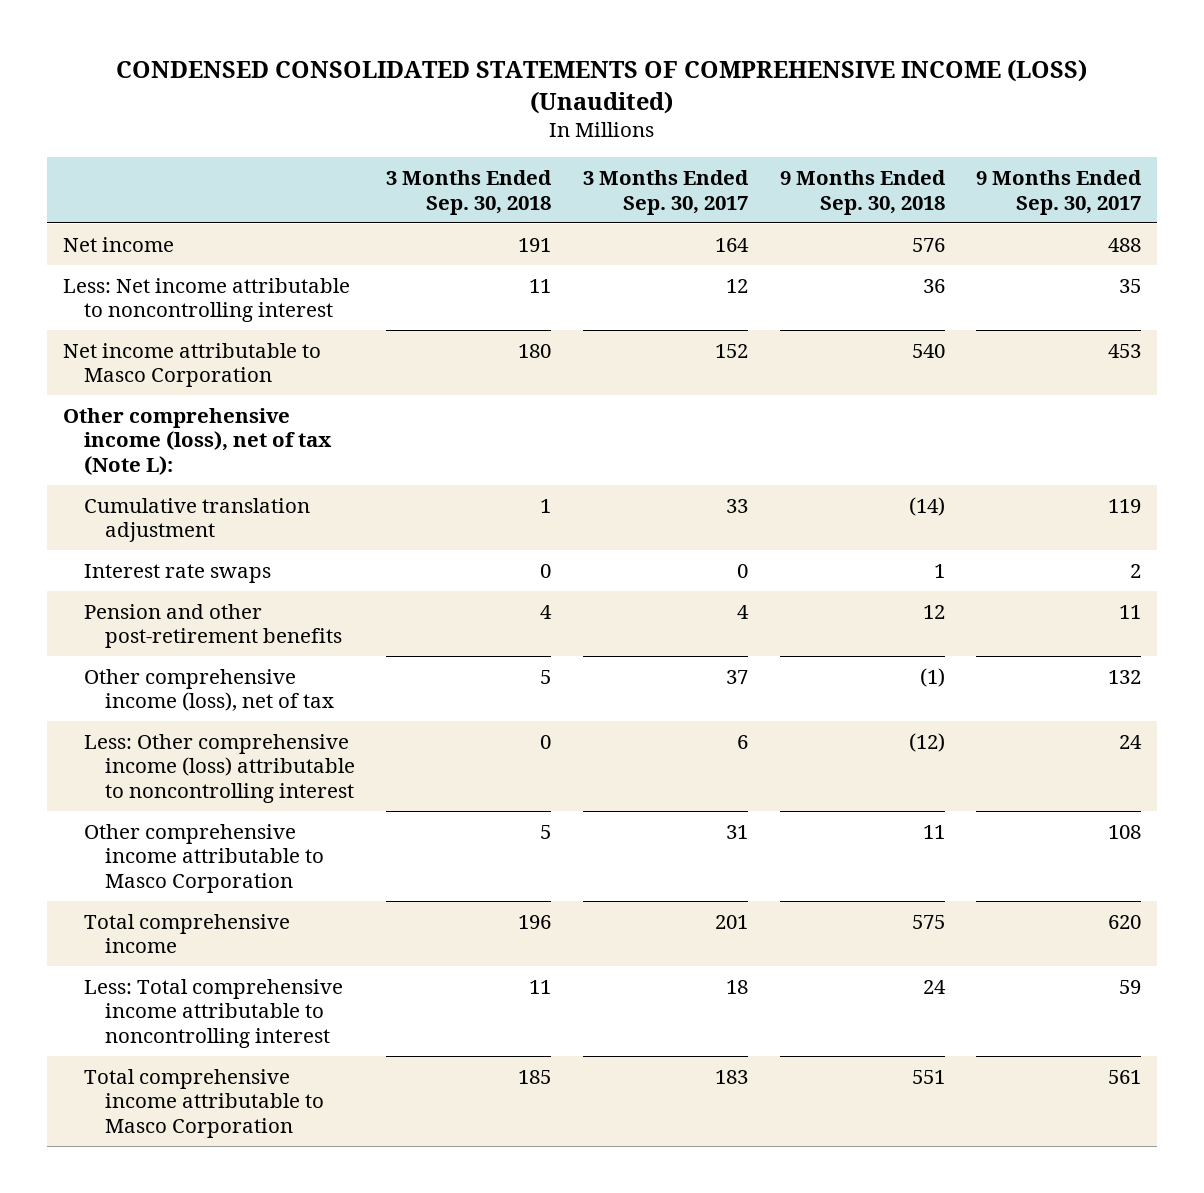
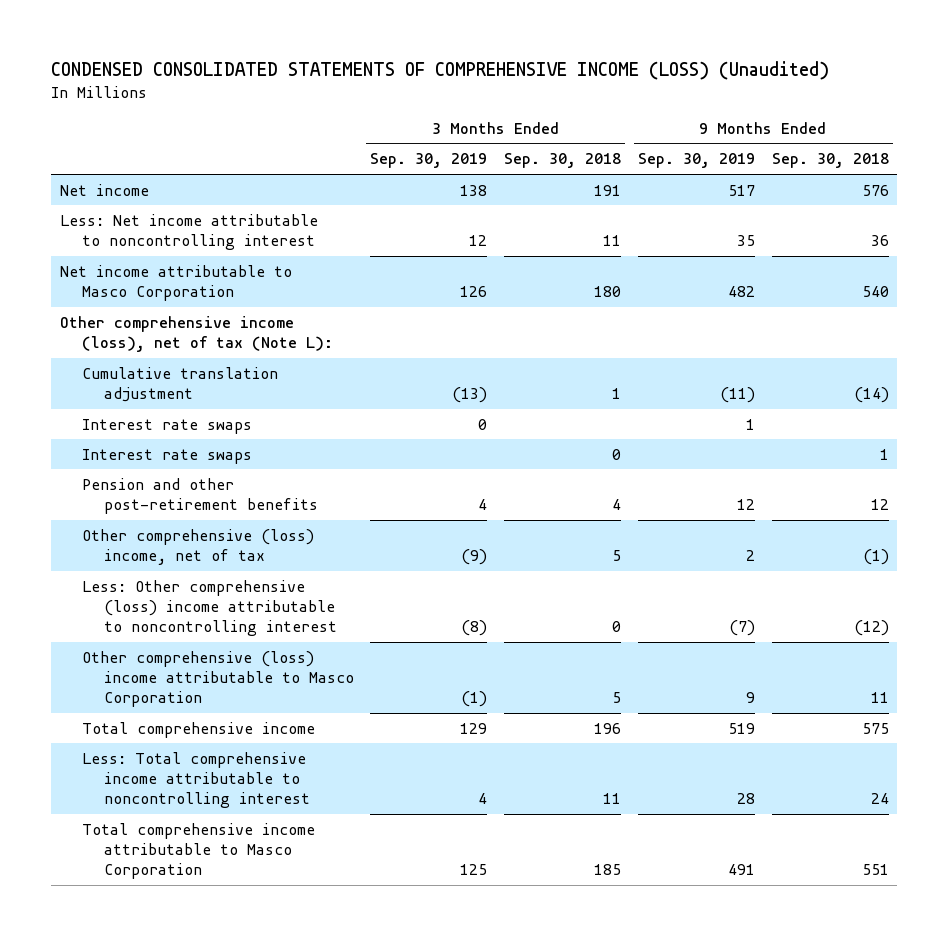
- | 3 Months Ended Sep. 30, 2018 | 3 Months Ended Sep. 30, 2017 | 9 Months Ended Sep. 30, 2018 | 9 Months Ended Sep. 30, 2017
+ | 3 Months Ended Sep. 30, 2019 | 3 Months Ended Sep. 30, 2018 | 9 Months Ended Sep. 30, 2019 | 9 Months Ended Sep. 30, 2018
+ Interest rate swaps | 0 | | 1 |
- Other comprehensive income (loss), net of tax | 5 | 37 | (1) | 132
- Less: Other comprehensive income (loss) attributable to noncontrolling interest | 0 | 6 | (12) | 24
- Other comprehensive income attributable to Masco Corporation | 5 | 31 | 11 | 108
+ Other comprehensive (loss) income, net of tax | (9) | 5 | 2 | (1)
+ Less: Other comprehensive (loss) income attributable to noncontrolling interest | (8) | 0 | (7) | (12)
+ Other comprehensive (loss) income attributable to Masco Corporation | (1) | 5 | 9 | 11

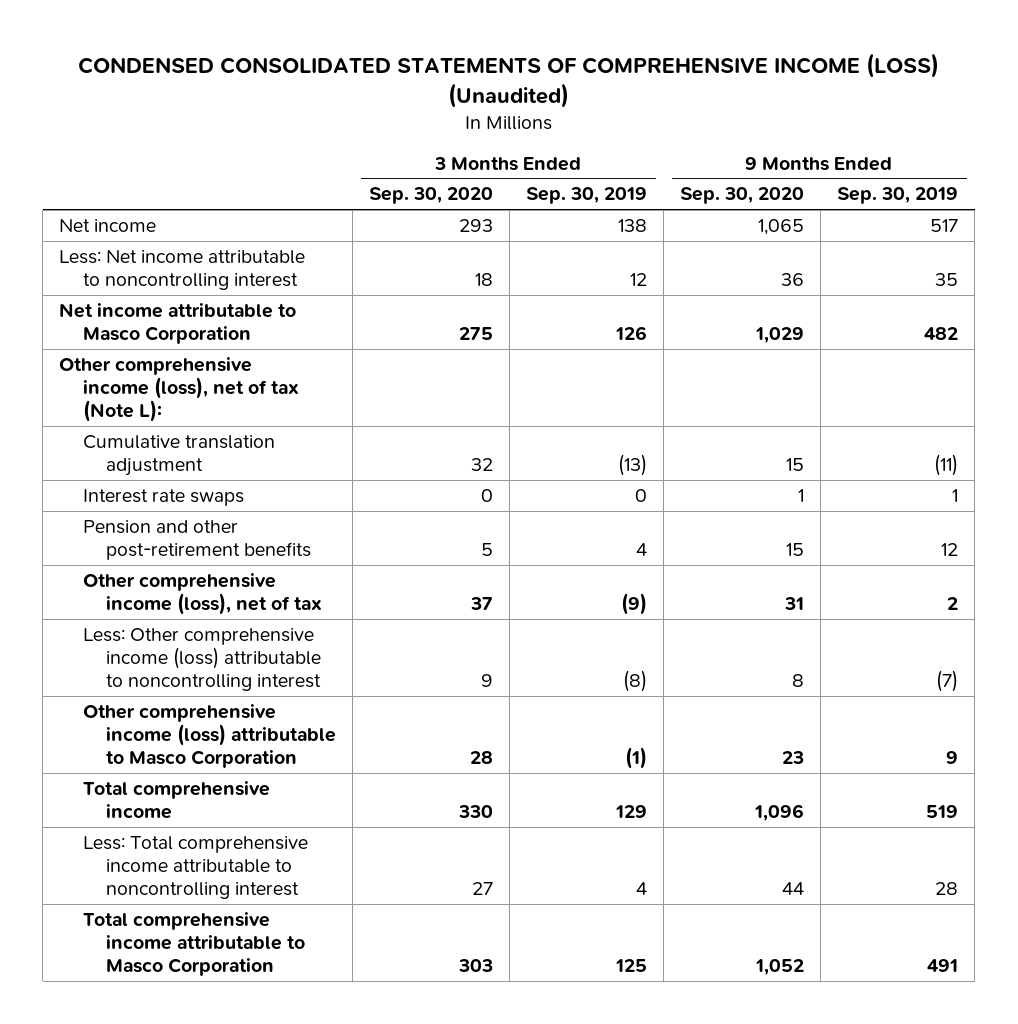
- | 3 Months Ended Sep. 30, 2019 | 3 Months Ended Sep. 30, 2018 | 9 Months Ended Sep. 30, 2019 | 9 Months Ended Sep. 30, 2018
+ | 3 Months Ended Sep. 30, 2020 | 3 Months Ended Sep. 30, 2019 | 9 Months Ended Sep. 30, 2020 | 9 Months Ended Sep. 30, 2019
- Interest rate swaps | | 0 | | 1
- Other comprehensive (loss) income, net of tax | (9) | 5 | 2 | (1)
- Less: Other comprehensive (loss) income attributable to noncontrolling interest | (8) | 0 | (7) | (12)
- Other comprehensive (loss) income attributable to Masco Corporation | (1) | 5 | 9 | 11
+ Other comprehensive income (loss), net of tax | 37 | (9) | 31 | 2
+ Less: Other comprehensive income (loss) attributable to noncontrolling interest | 9 | (8) | 8 | (7)
+ Other comprehensive income (loss) attributable to Masco Corporation | 28 | (1) | 23 | 9

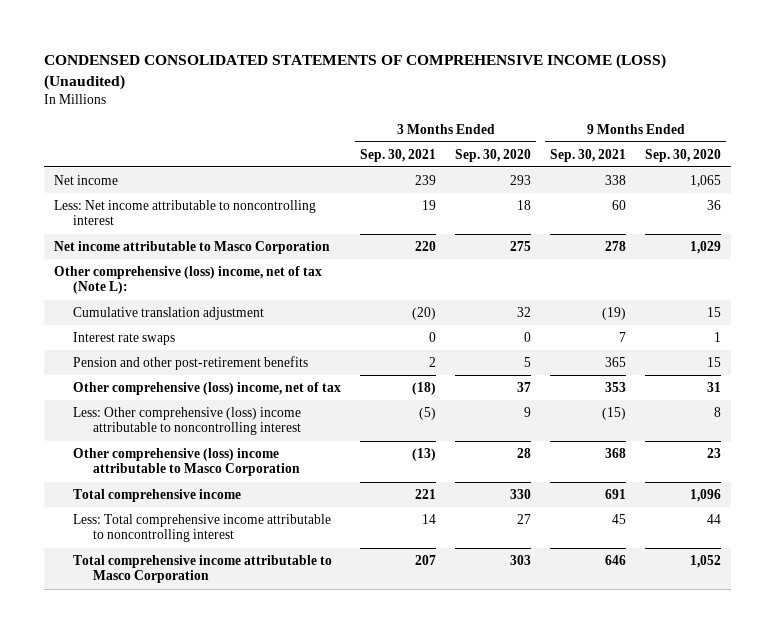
- | 3 Months Ended Sep. 30, 2020 | 3 Months Ended Sep. 30, 2019 | 9 Months Ended Sep. 30, 2020 | 9 Months Ended Sep. 30, 2019
+ | 3 Months Ended Sep. 30, 2021 | 3 Months Ended Sep. 30, 2020 | 9 Months Ended Sep. 30, 2021 | 9 Months Ended Sep. 30, 2020
- Other comprehensive income (loss), net of tax (Note L):
+ Other comprehensive (loss) income, net of tax (Note L):
- Other comprehensive income (loss), net of tax | 37 | (9) | 31 | 2
- Less: Other comprehensive income (loss) attributable to noncontrolling interest | 9 | (8) | 8 | (7)
- Other comprehensive income (loss) attributable to Masco Corporation | 28 | (1) | 23 | 9
+ Other comprehensive (loss) income, net of tax | (18) | 37 | 353 | 31
+ Less: Other comprehensive (loss) income attributable to noncontrolling interest | (5) | 9 | (15) | 8
+ Other comprehensive (loss) income attributable to Masco Corporation | (13) | 28 | 368 | 23

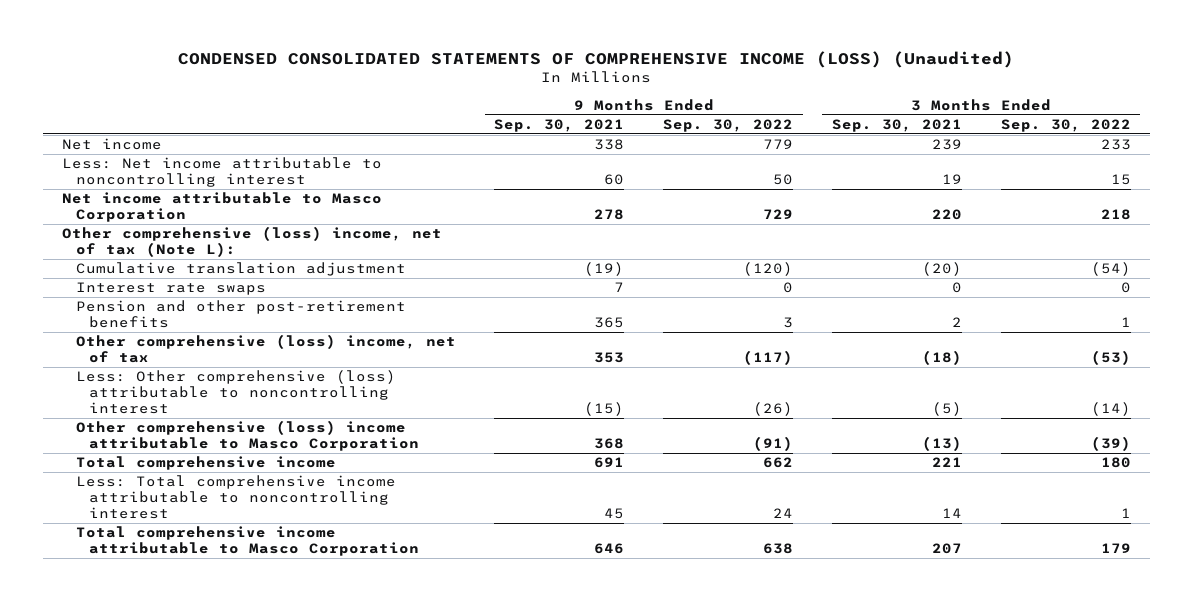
- | 3 Months Ended Sep. 30, 2021 | 3 Months Ended Sep. 30, 2020 | 9 Months Ended Sep. 30, 2021 | 9 Months Ended Sep. 30, 2020
+ | 9 Months Ended Sep. 30, 2021 | 9 Months Ended Sep. 30, 2022 | 3 Months Ended Sep. 30, 2021 | 3 Months Ended Sep. 30, 2022
- Less: Other comprehensive (loss) income attributable to noncontrolling interest | (5) | 9 | (15) | 8
+ Less: Other comprehensive (loss) attributable to noncontrolling interest | (15) | (26) | (5) | (14)

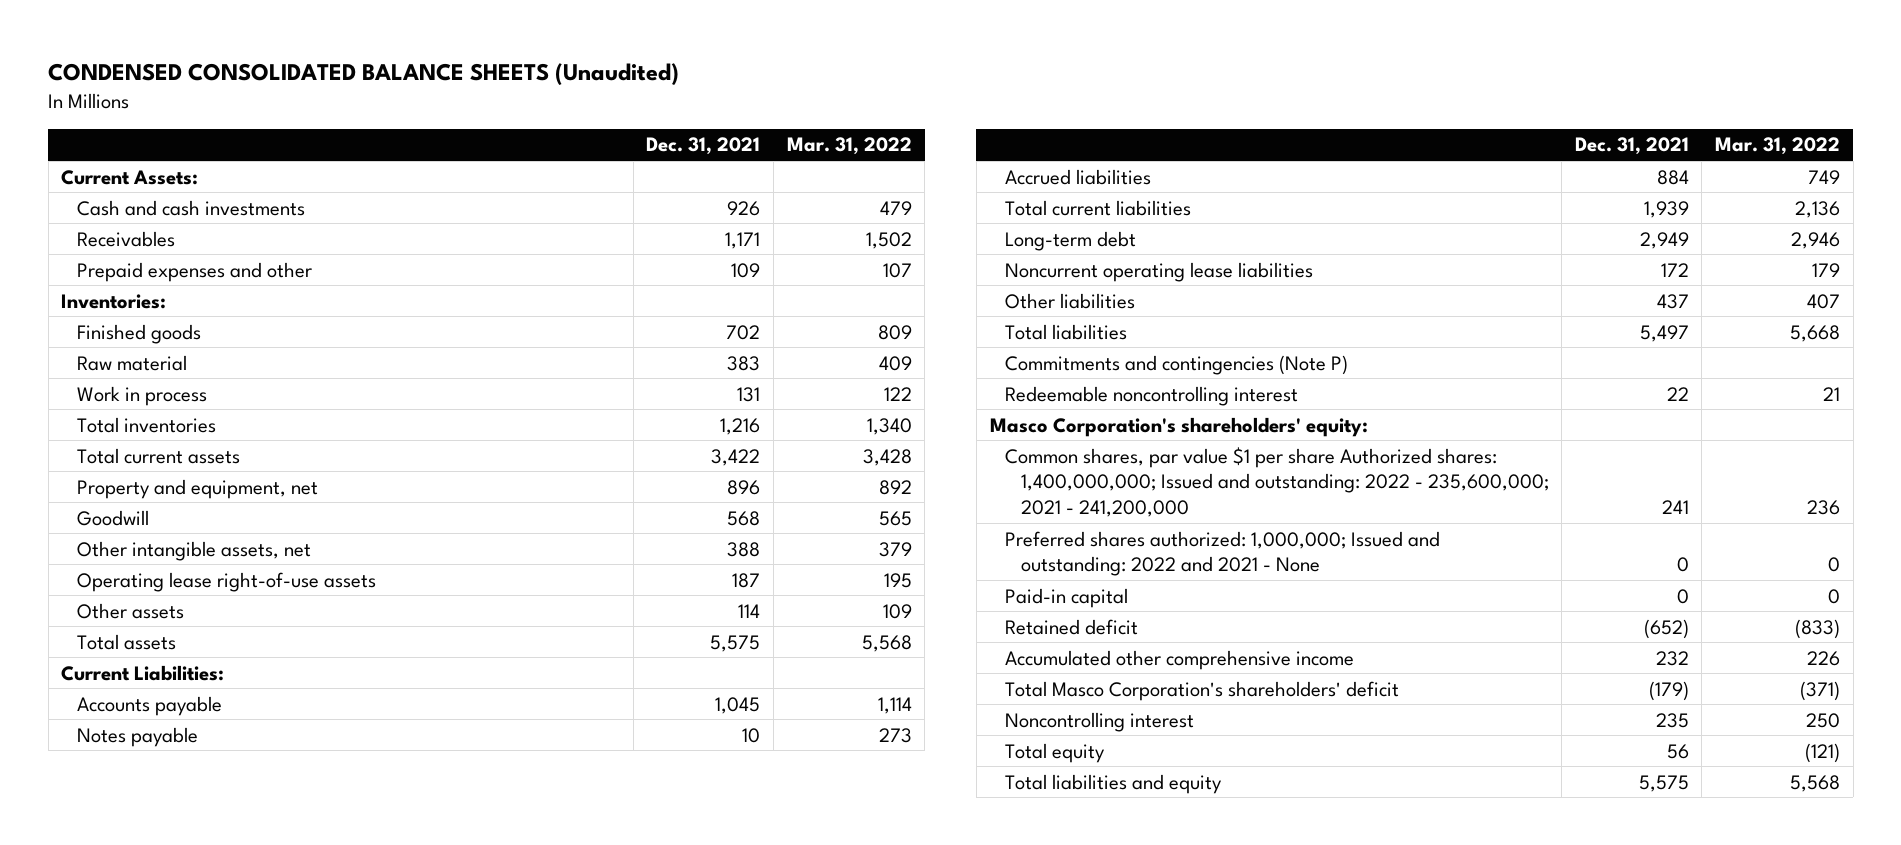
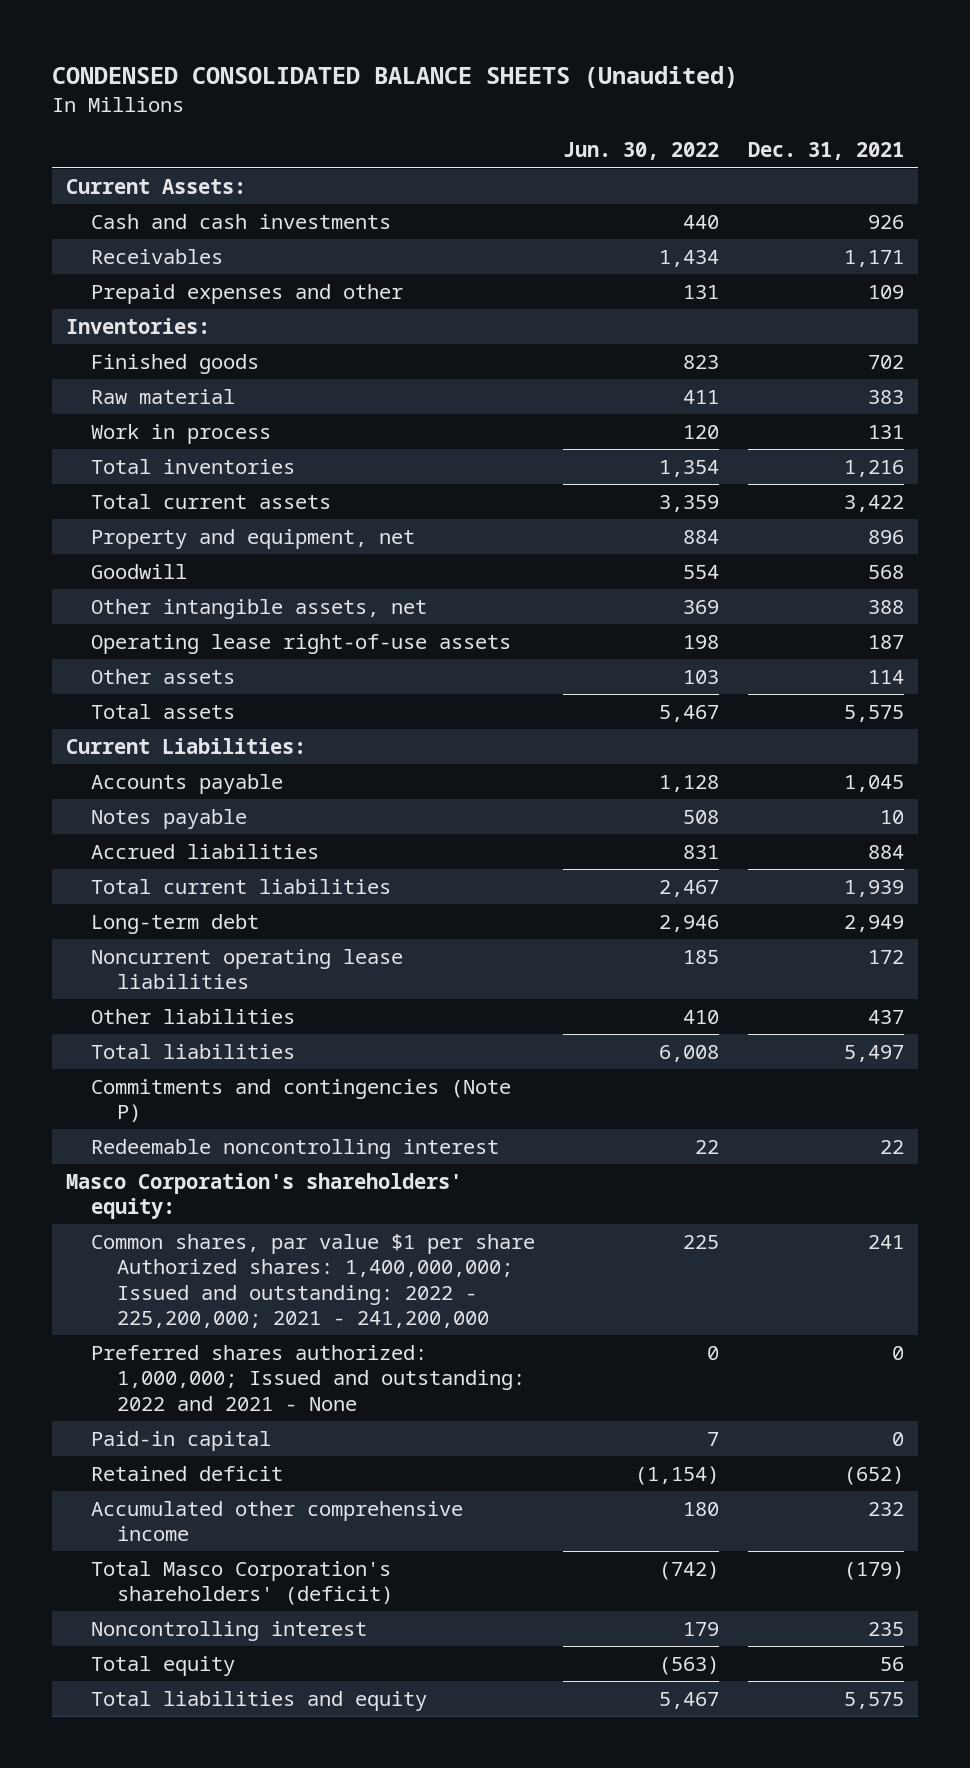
- | Dec. 31, 2021 | Mar. 31, 2022
+ | Jun. 30, 2022 | Dec. 31, 2021
- Common shares, par value $1 per share Authorized shares: 1,400,000,000; Issued and outstanding: 2022 - 235,600,000; 2021 - 241,200,000 | 241 | 236
+ Common shares, par value $1 per share Authorized shares: 1,400,000,000; Issued and outstanding: 2022 - 225,200,000; 2021 - 241,200,000 | 225 | 241
- Total Masco Corporation's shareholders' deficit | (179) | (371)
+ Total Masco Corporation's shareholders' (deficit) | (742) | (179)

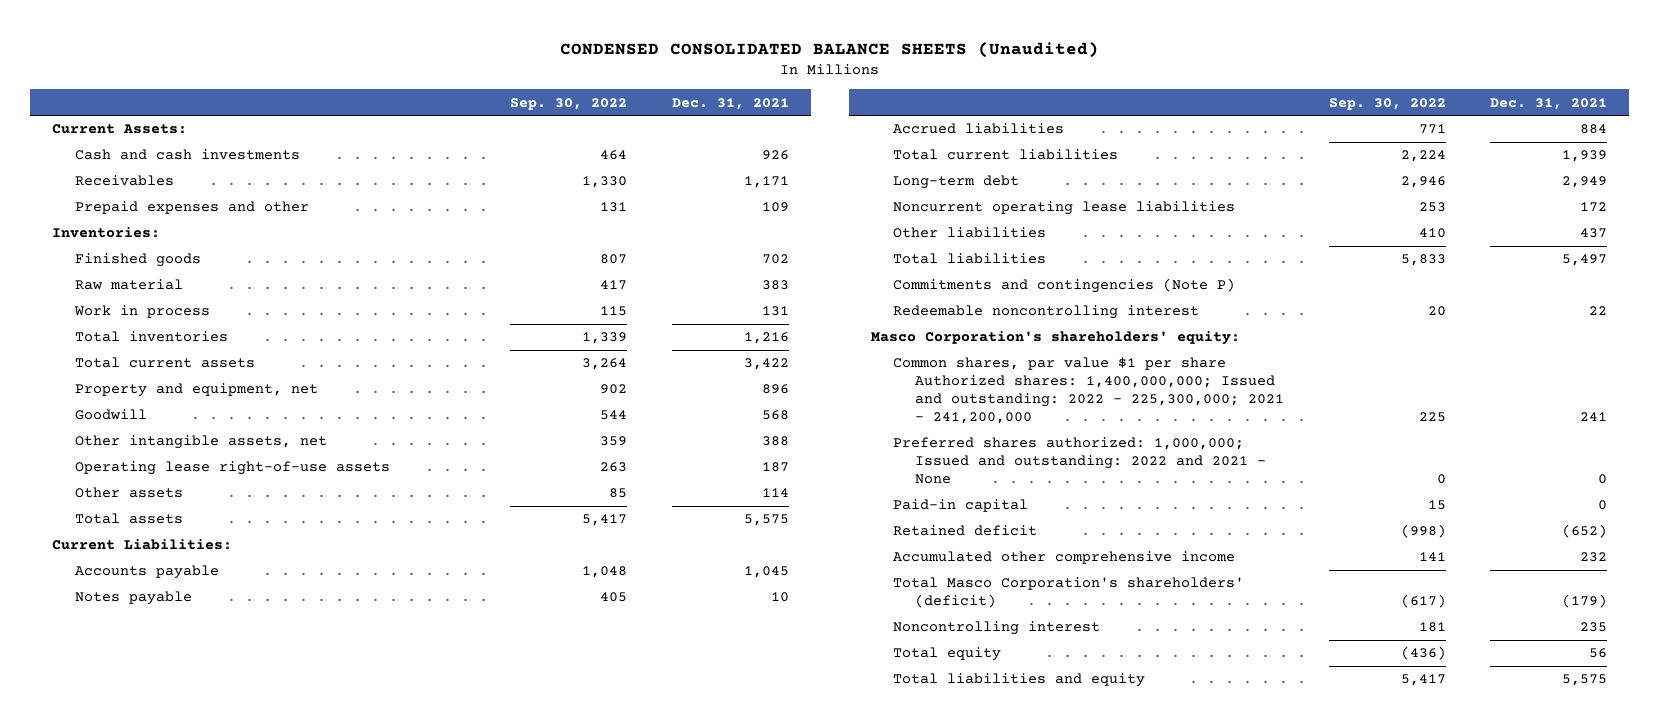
- | Jun. 30, 2022 | Dec. 31, 2021
+ | Sep. 30, 2022 | Dec. 31, 2021
- Common shares, par value $1 per share Authorized shares: 1,400,000,000; Issued and outstanding: 2022 - 225,200,000; 2021 - 241,200,000 | 225 | 241
+ Common shares, par value $1 per share Authorized shares: 1,400,000,000; Issued and outstanding: 2022 - 225,300,000; 2021 - 241,200,000 | 225 | 241

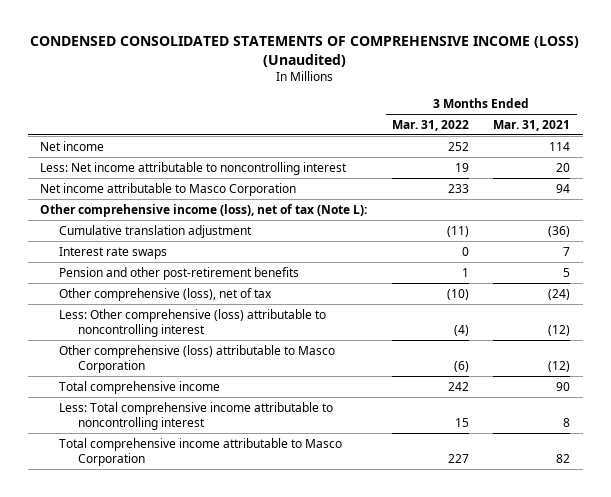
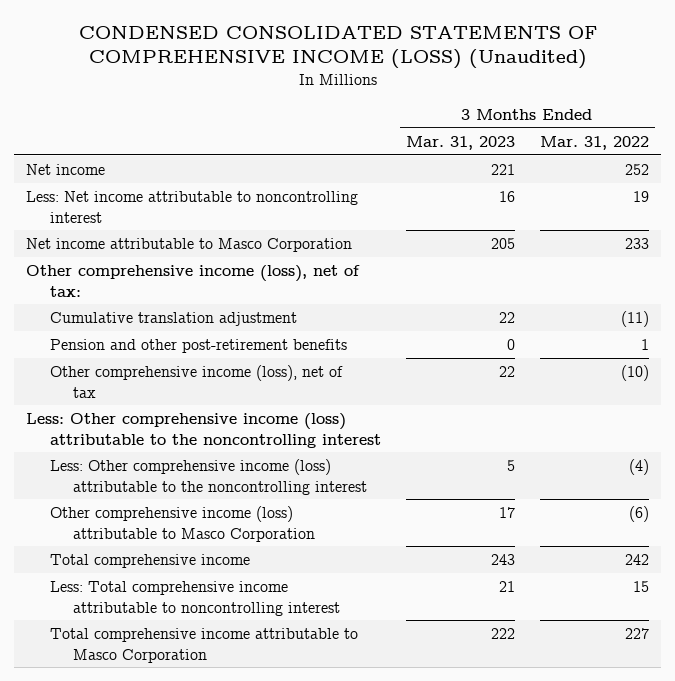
- | 3 Months Ended Mar. 31, 2022 | 3 Months Ended Mar. 31, 2021
+ | 3 Months Ended Mar. 31, 2023 | 3 Months Ended Mar. 31, 2022
- Other comprehensive income (loss), net of tax (Note L):
+ Other comprehensive income (loss), net of tax:
- Interest rate swaps | 0 | 7
- Other comprehensive (loss), net of tax | (10) | (24)
- Less: Other comprehensive (loss) attributable to noncontrolling interest | (4) | (12)
- Other comprehensive (loss) attributable to Masco Corporation | (6) | (12)
+ Other comprehensive income (loss), net of tax | 22 | (10)
+ Less: Other comprehensive income (loss) attributable to the noncontrolling interest
+ Less: Other comprehensive income (loss) attributable to the noncontrolling interest | 5 | (4)
+ Other comprehensive income (loss) attributable to Masco Corporation | 17 | (6)

